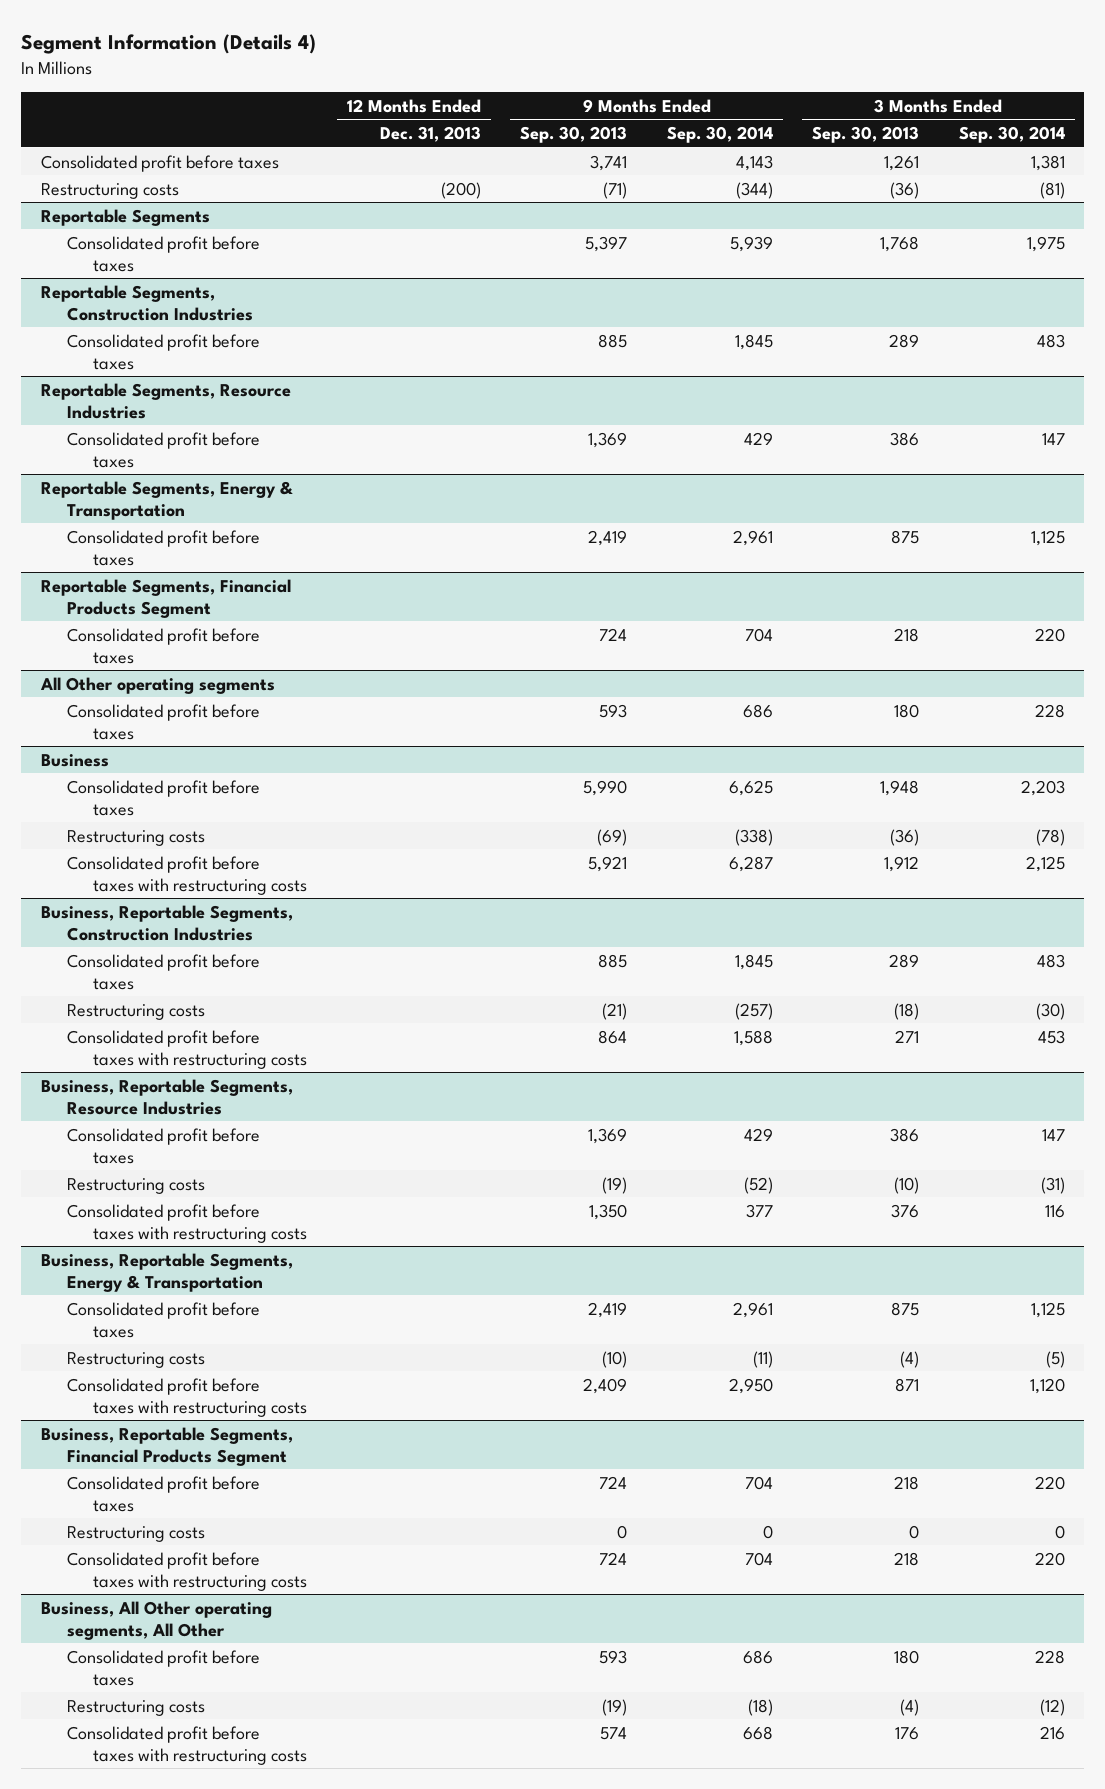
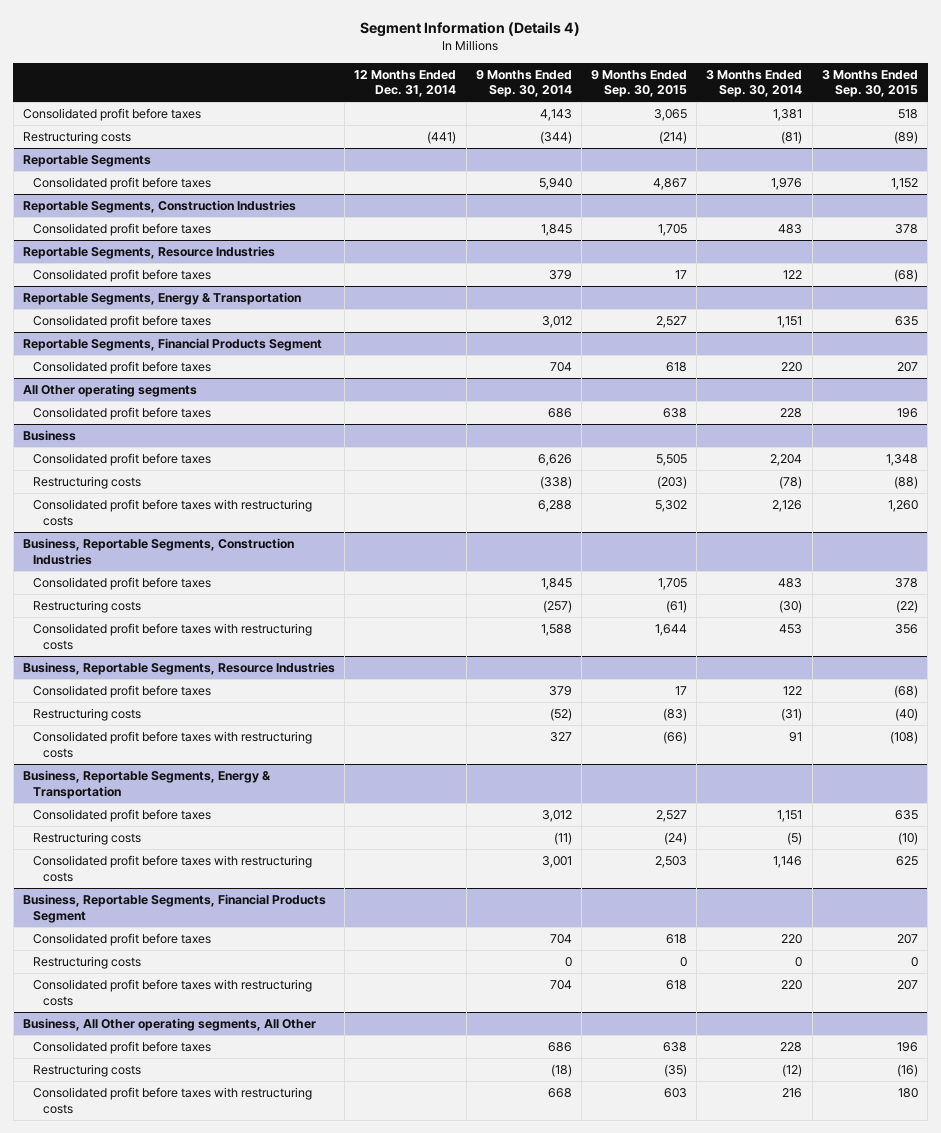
- | 12 Months Ended Dec. 31, 2013 | 9 Months Ended Sep. 30, 2013 | 9 Months Ended Sep. 30, 2014 | 3 Months Ended Sep. 30, 2013 | 3 Months Ended Sep. 30, 2014
+ | 12 Months Ended Dec. 31, 2014 | 9 Months Ended Sep. 30, 2014 | 9 Months Ended Sep. 30, 2015 | 3 Months Ended Sep. 30, 2014 | 3 Months Ended Sep. 30, 2015
@ Reportable Segments
- Consolidated profit before taxes | | 5,397 | 5,939 | 1,768 | 1,975
+ Consolidated profit before taxes | | 5,940 | 4,867 | 1,976 | 1,152
@ Reportable Segments, Resource Industries
- Consolidated profit before taxes | | 1,369 | 429 | 386 | 147
+ Consolidated profit before taxes | | 379 | 17 | 122 | (68)
@ Reportable Segments, Energy & Transportation
- Consolidated profit before taxes | | 2,419 | 2,961 | 875 | 1,125
+ Consolidated profit before taxes | | 3,012 | 2,527 | 1,151 | 635
@ Business
- Consolidated profit before taxes | | 5,990 | 6,625 | 1,948 | 2,203
+ Consolidated profit before taxes | | 6,626 | 5,505 | 2,204 | 1,348
- Consolidated profit before taxes with restructuring costs | | 5,921 | 6,287 | 1,912 | 2,125
+ Consolidated profit before taxes with restructuring costs | | 6,288 | 5,302 | 2,126 | 1,260
@ Business, Reportable Segments, Resource Industries
- Consolidated profit before taxes | | 1,369 | 429 | 386 | 147
+ Consolidated profit before taxes | | 379 | 17 | 122 | (68)
- Consolidated profit before taxes with restructuring costs | | 1,350 | 377 | 376 | 116
+ Consolidated profit before taxes with restructuring costs | | 327 | (66) | 91 | (108)
@ Business, Reportable Segments, Energy & Transportation
- Consolidated profit before taxes | | 2,419 | 2,961 | 875 | 1,125
+ Consolidated profit before taxes | | 3,012 | 2,527 | 1,151 | 635
- Consolidated profit before taxes with restructuring costs | | 2,409 | 2,950 | 871 | 1,120
+ Consolidated profit before taxes with restructuring costs | | 3,001 | 2,503 | 1,146 | 625

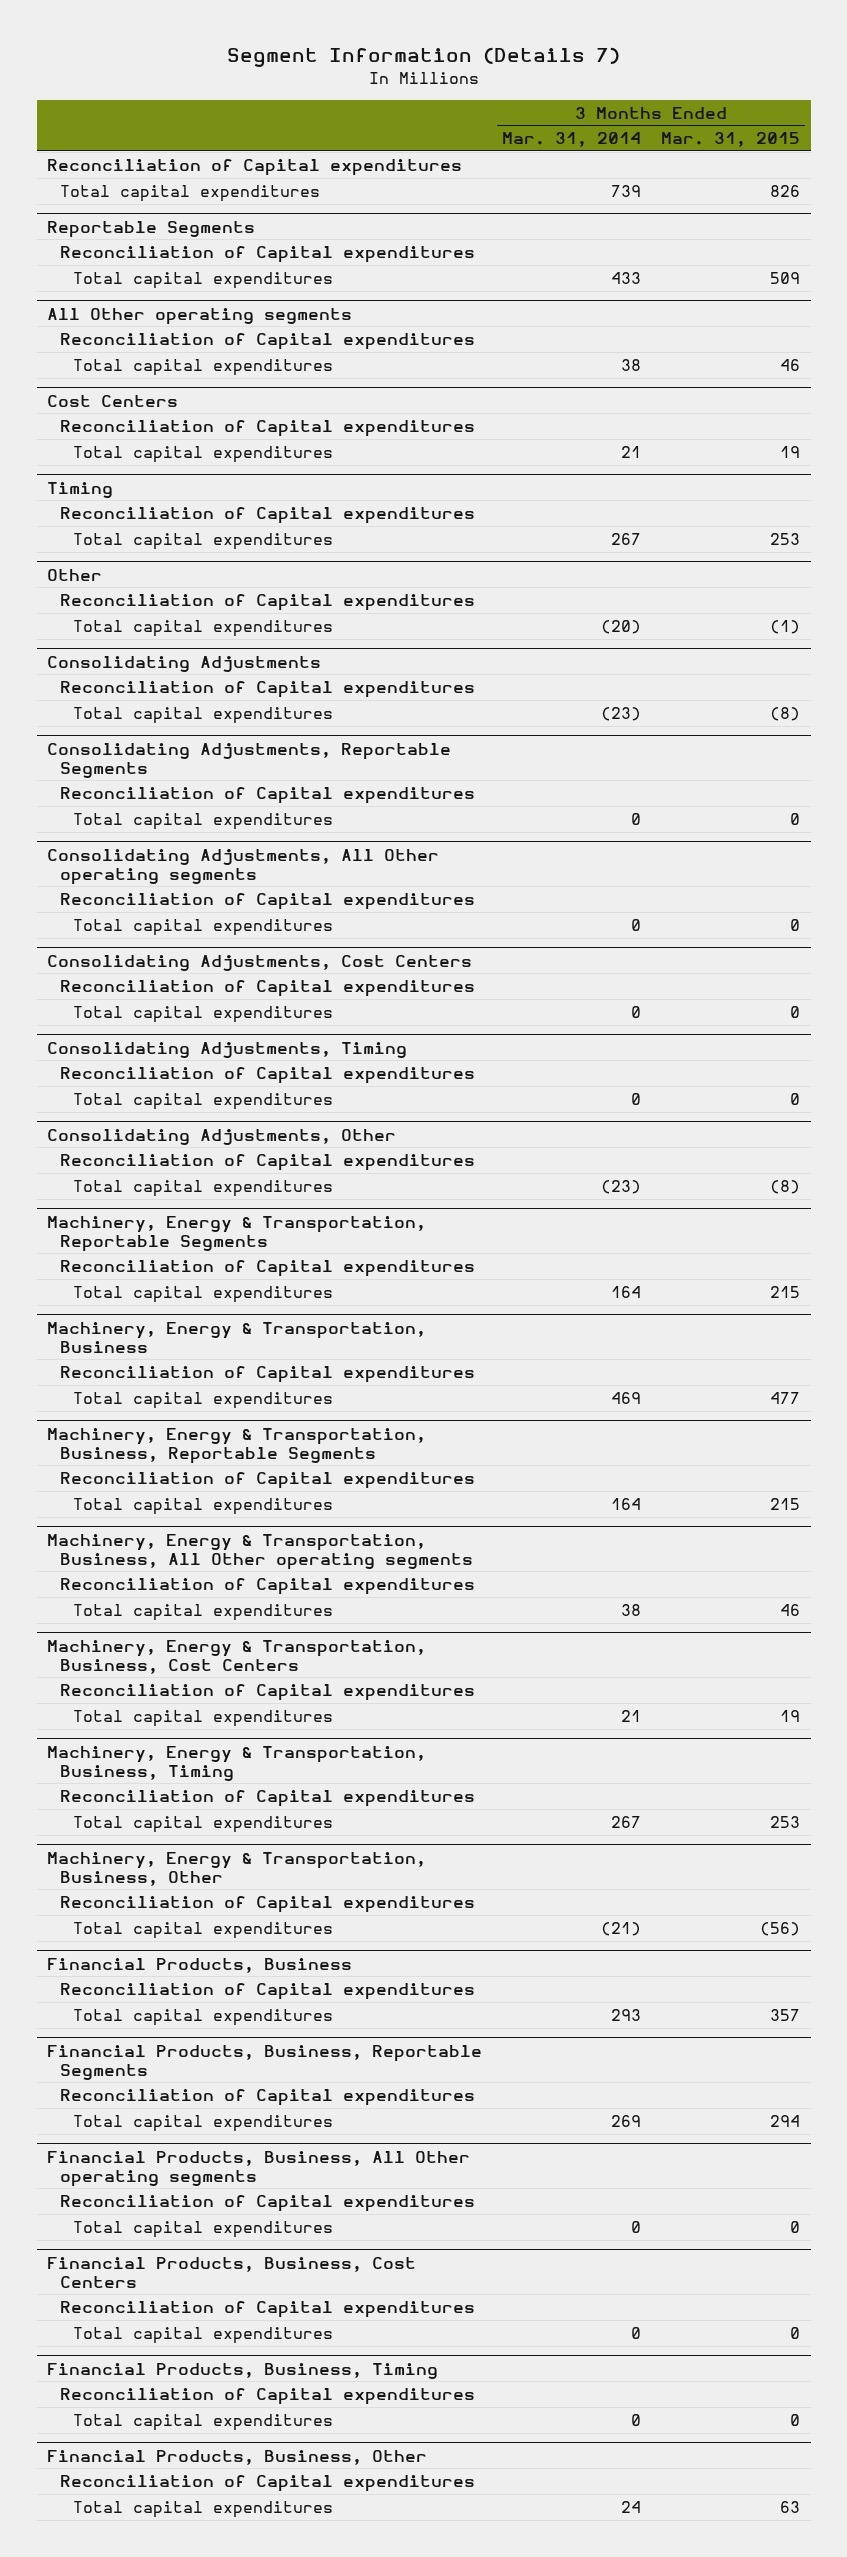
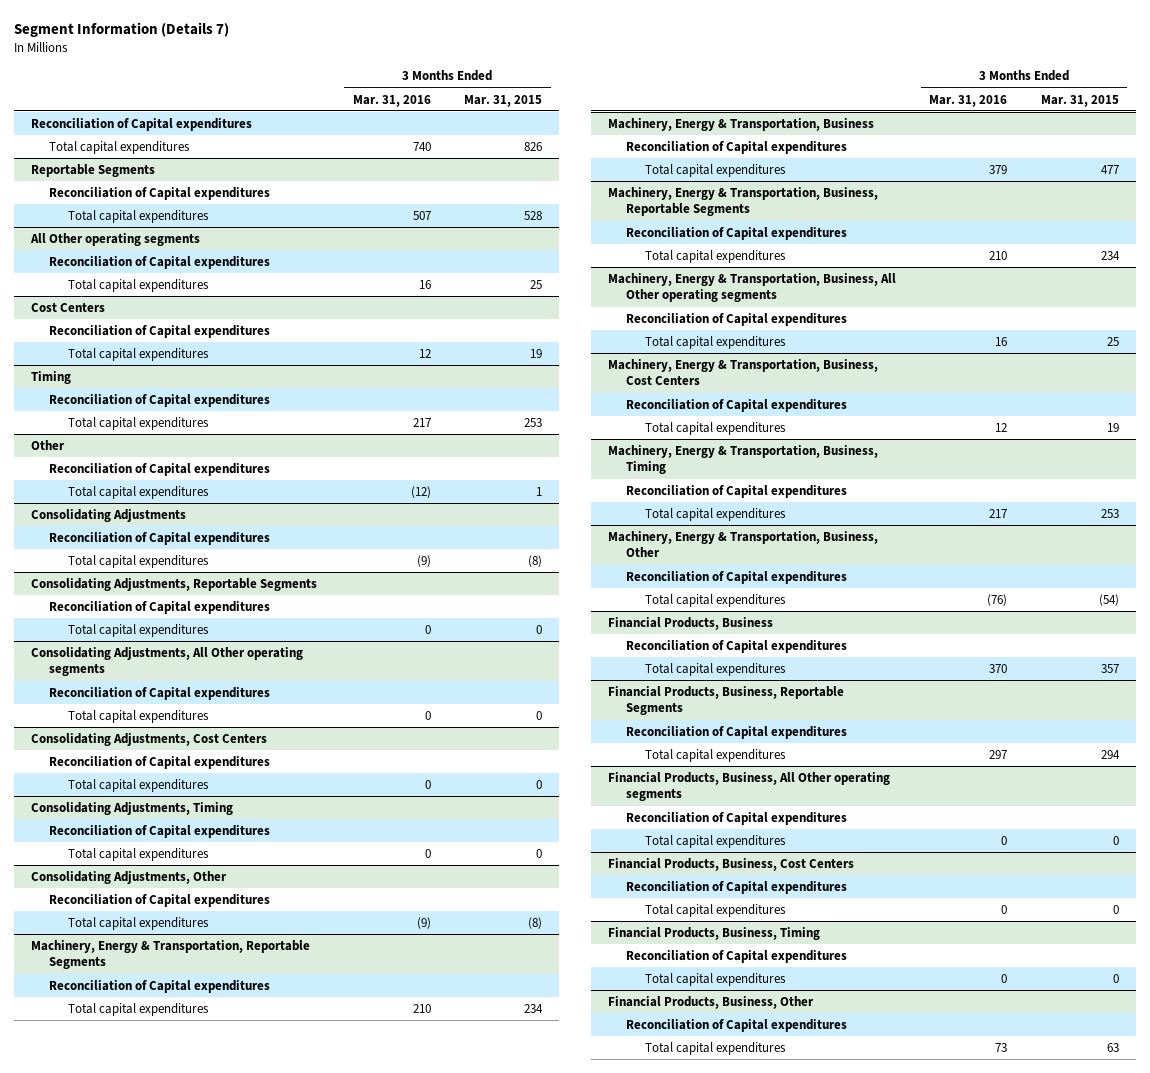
- | 3 Months Ended Mar. 31, 2014 | 3 Months Ended Mar. 31, 2015
+ | 3 Months Ended Mar. 31, 2016 | 3 Months Ended Mar. 31, 2015
@ Reportable Segments
- Total capital expenditures | 433 | 509
+ Total capital expenditures | 507 | 528
@ All Other operating segments
- Total capital expenditures | 38 | 46
+ Total capital expenditures | 16 | 25
@ Other
- Total capital expenditures | (20) | (1)
+ Total capital expenditures | (12) | 1
@ Machinery, Energy & Transportation, Reportable Segments
- Total capital expenditures | 164 | 215
+ Total capital expenditures | 210 | 234
@ Machinery, Energy & Transportation, Business, Reportable Segments
- Total capital expenditures | 164 | 215
+ Total capital expenditures | 210 | 234
@ Machinery, Energy & Transportation, Business, All Other operating segments
- Total capital expenditures | 38 | 46
+ Total capital expenditures | 16 | 25
@ Machinery, Energy & Transportation, Business, Other
- Total capital expenditures | (21) | (56)
+ Total capital expenditures | (76) | (54)

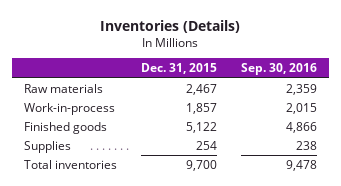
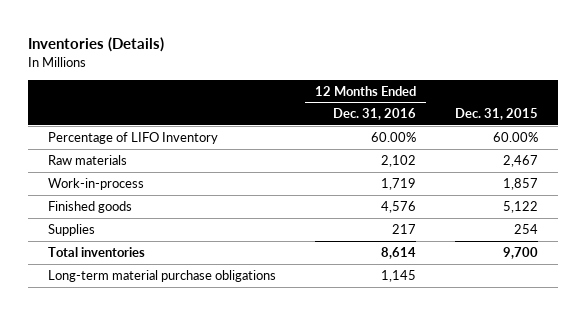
- | Dec. 31, 2015 | Sep. 30, 2016
+ | 12 Months Ended Dec. 31, 2016 | Dec. 31, 2015
+ Percentage of LIFO Inventory | 60.00% | 60.00%
+ Long-term material purchase obligations | 1,145 |

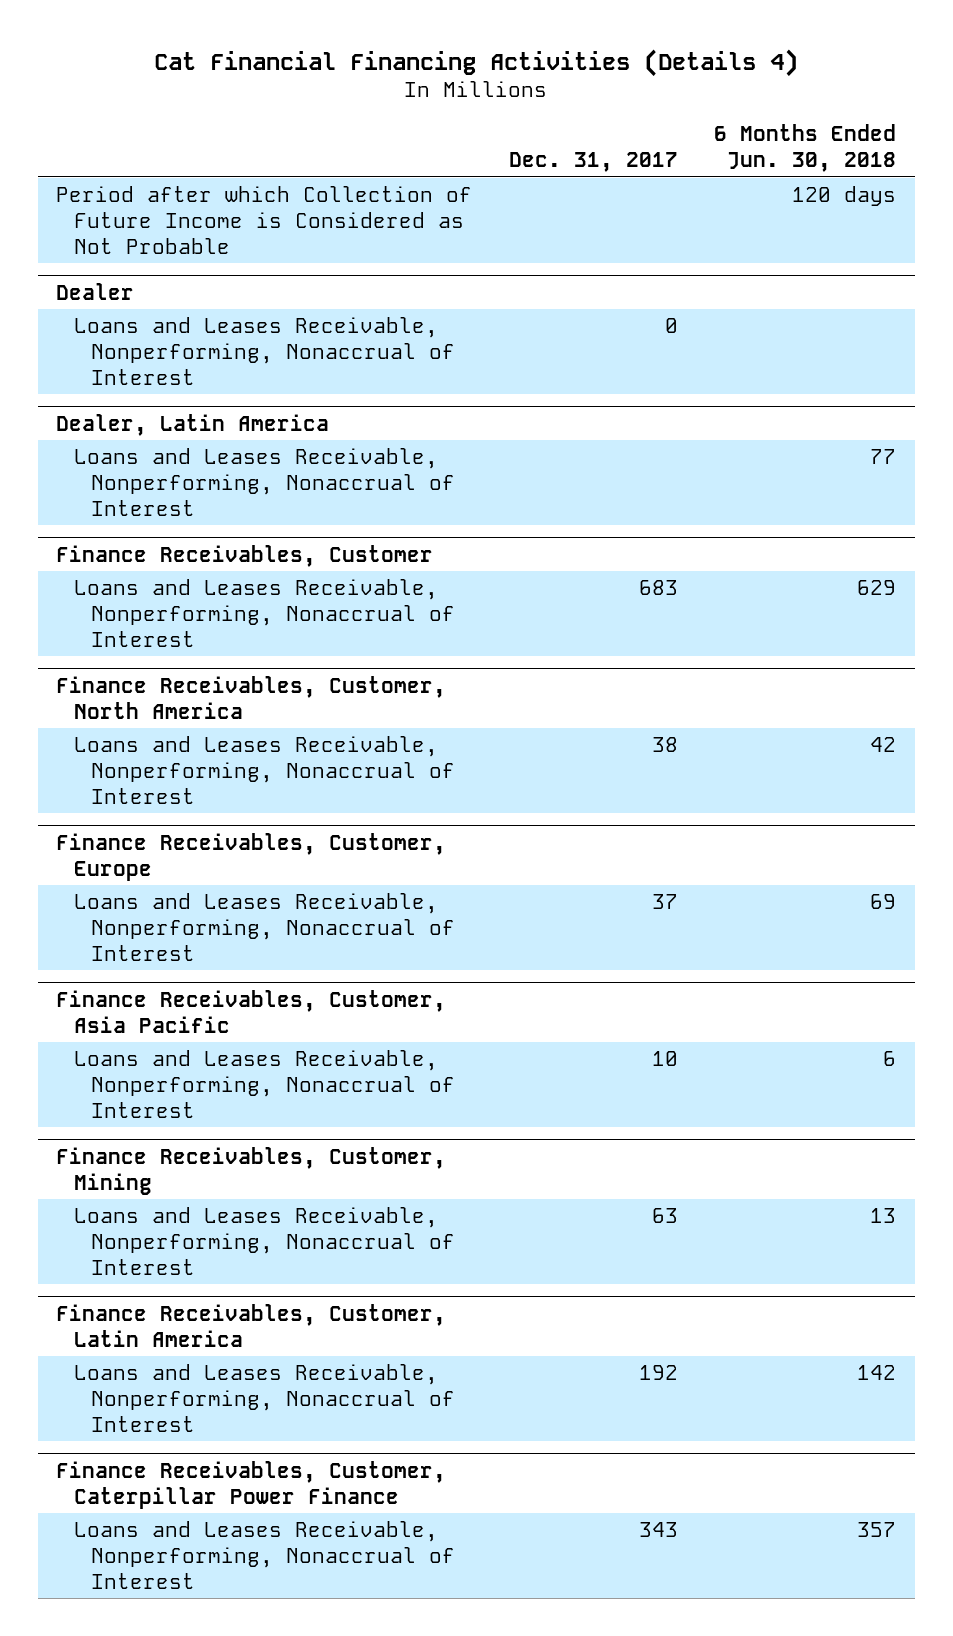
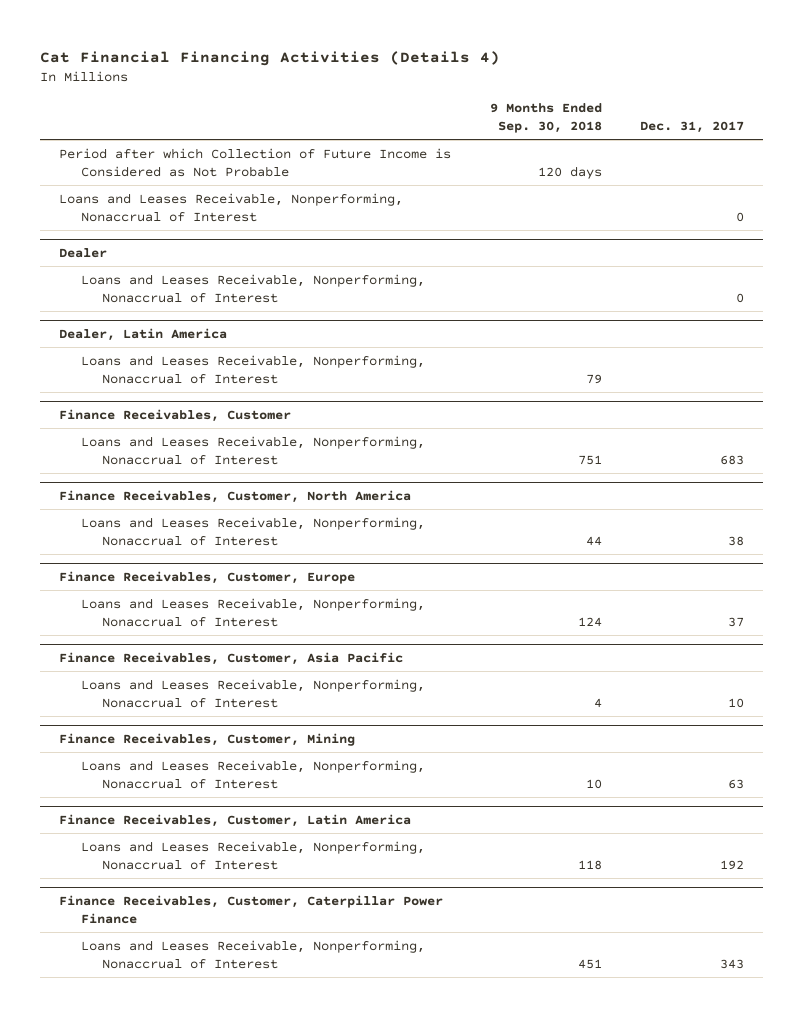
- | Dec. 31, 2017 | 6 Months Ended Jun. 30, 2018
+ | 9 Months Ended Sep. 30, 2018 | Dec. 31, 2017
+ Loans and Leases Receivable, Nonperforming, Nonaccrual of Interest | | 0

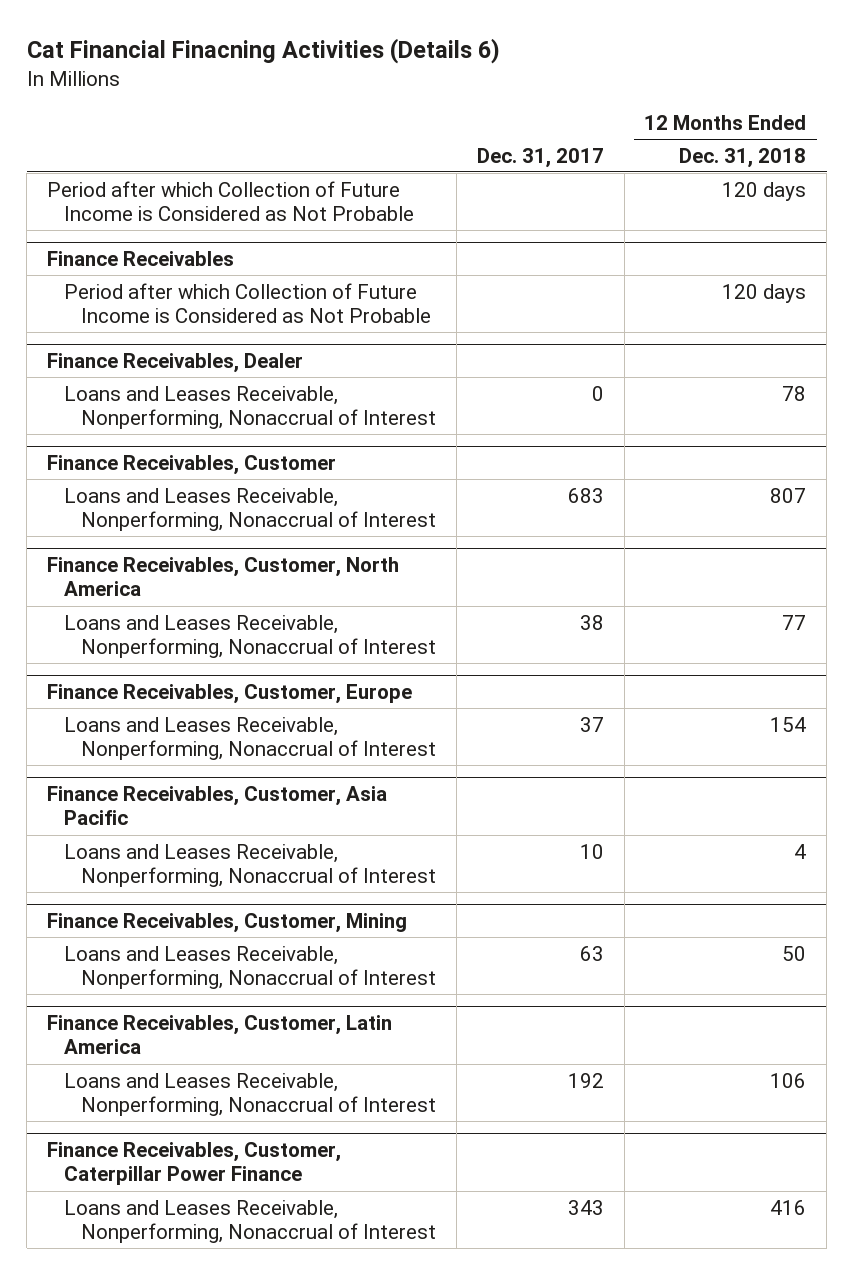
- Cat Financial Financing Activities (Details 4)
+ Cat Financial Finacning Activities (Details 6)
- | 9 Months Ended Sep. 30, 2018 | Dec. 31, 2017
+ | Dec. 31, 2017 | 12 Months Ended Dec. 31, 2018
- Loans and Leases Receivable, Nonperforming, Nonaccrual of Interest | | 0
- Dealer
+ Finance Receivables
+ Period after which Collection of Future Income is Considered as Not Probable | | 120 days
+ Finance Receivables, Dealer
- Dealer, Latin America
- Loans and Leases Receivable, Nonperforming, Nonaccrual of Interest | 79 |

